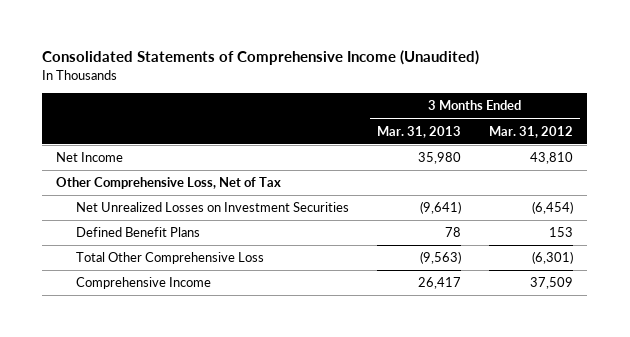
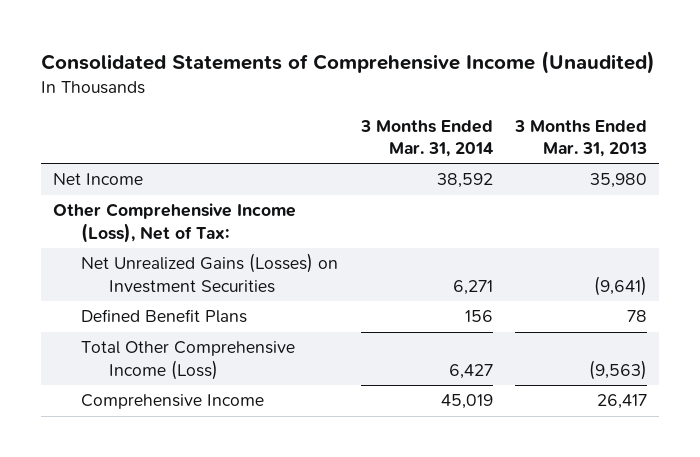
- | 3 Months Ended Mar. 31, 2013 | 3 Months Ended Mar. 31, 2012
+ | 3 Months Ended Mar. 31, 2014 | 3 Months Ended Mar. 31, 2013
- Other Comprehensive Loss, Net of Tax
- Net Unrealized Losses on Investment Securities | (9,641) | (6,454)
+ Other Comprehensive Income (Loss), Net of Tax:
+ Net Unrealized Gains (Losses) on Investment Securities | 6,271 | (9,641)
- Total Other Comprehensive Loss | (9,563) | (6,301)
+ Total Other Comprehensive Income (Loss) | 6,427 | (9,563)

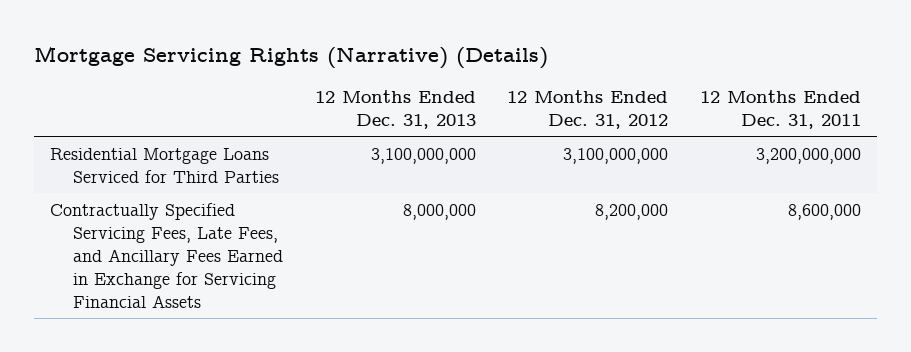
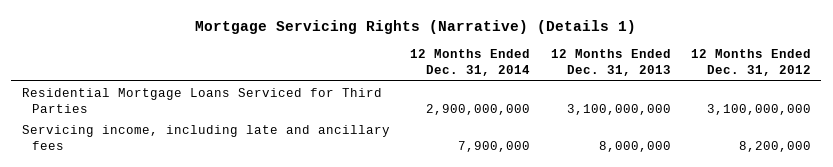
- Mortgage Servicing Rights (Narrative) (Details)
+ Mortgage Servicing Rights (Narrative) (Details 1)
- | 12 Months Ended Dec. 31, 2013 | 12 Months Ended Dec. 31, 2012 | 12 Months Ended Dec. 31, 2011
+ | 12 Months Ended Dec. 31, 2014 | 12 Months Ended Dec. 31, 2013 | 12 Months Ended Dec. 31, 2012
- Contractually Specified Servicing Fees, Late Fees, and Ancillary Fees Earned in Exchange for Servicing Financial Assets | 8,000,000 | 8,200,000 | 8,600,000
+ Servicing income, including late and ancillary fees | 7,900,000 | 8,000,000 | 8,200,000

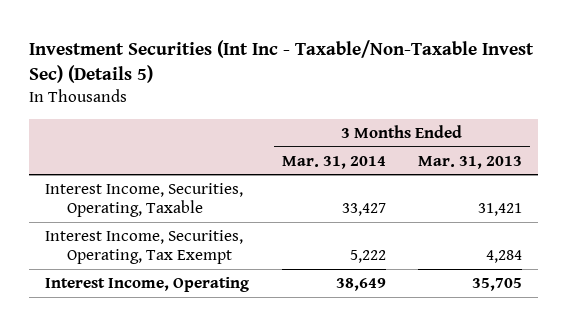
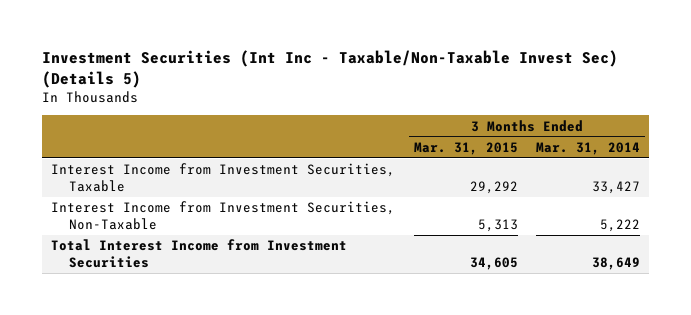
- | 3 Months Ended Mar. 31, 2014 | 3 Months Ended Mar. 31, 2013
+ | 3 Months Ended Mar. 31, 2015 | 3 Months Ended Mar. 31, 2014
- Interest Income, Securities, Operating, Taxable | 33,427 | 31,421
- Interest Income, Securities, Operating, Tax Exempt | 5,222 | 4,284
- Interest Income, Operating | 38,649 | 35,705
+ Interest Income from Investment Securities, Taxable | 29,292 | 33,427
+ Interest Income from Investment Securities, Non-Taxable | 5,313 | 5,222
+ Total Interest Income from Investment Securities | 34,605 | 38,649

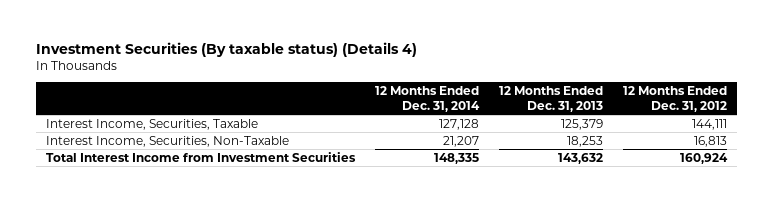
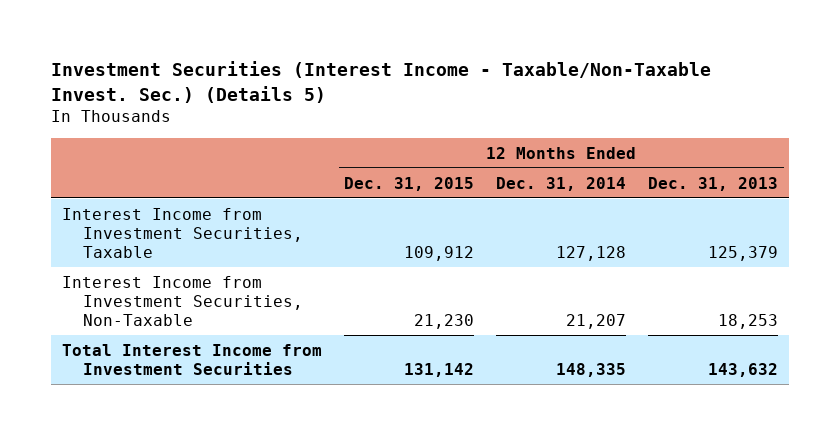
- Investment Securities (By taxable status) (Details 4)
+ Investment Securities (Interest Income - Taxable/Non-Taxable Invest. Sec.) (Details 5)
- | 12 Months Ended Dec. 31, 2014 | 12 Months Ended Dec. 31, 2013 | 12 Months Ended Dec. 31, 2012
+ | 12 Months Ended Dec. 31, 2015 | 12 Months Ended Dec. 31, 2014 | 12 Months Ended Dec. 31, 2013
- Interest Income, Securities, Taxable | 127,128 | 125,379 | 144,111
- Interest Income, Securities, Non-Taxable | 21,207 | 18,253 | 16,813
+ Interest Income from Investment Securities, Taxable | 109,912 | 127,128 | 125,379
+ Interest Income from Investment Securities, Non-Taxable | 21,230 | 21,207 | 18,253

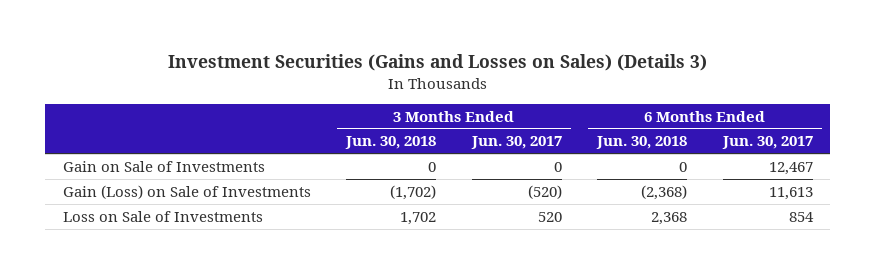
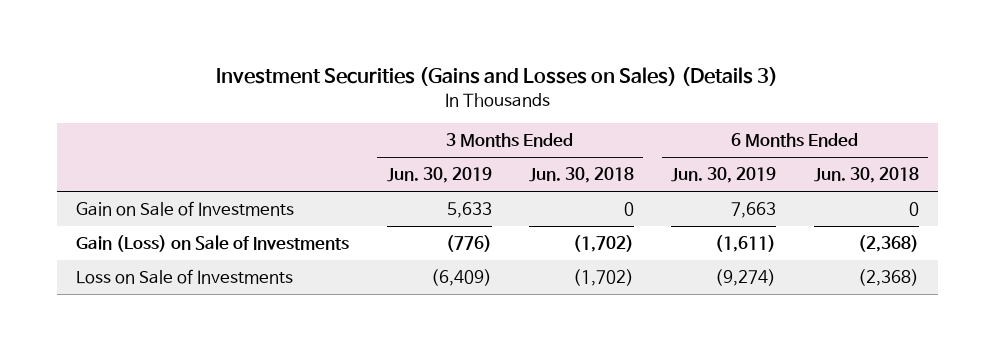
- | 3 Months Ended Jun. 30, 2018 | 3 Months Ended Jun. 30, 2017 | 6 Months Ended Jun. 30, 2018 | 6 Months Ended Jun. 30, 2017
+ | 3 Months Ended Jun. 30, 2019 | 3 Months Ended Jun. 30, 2018 | 6 Months Ended Jun. 30, 2019 | 6 Months Ended Jun. 30, 2018
- Loss on Sale of Investments | 1,702 | 520 | 2,368 | 854
+ Loss on Sale of Investments | (6,409) | (1,702) | (9,274) | (2,368)

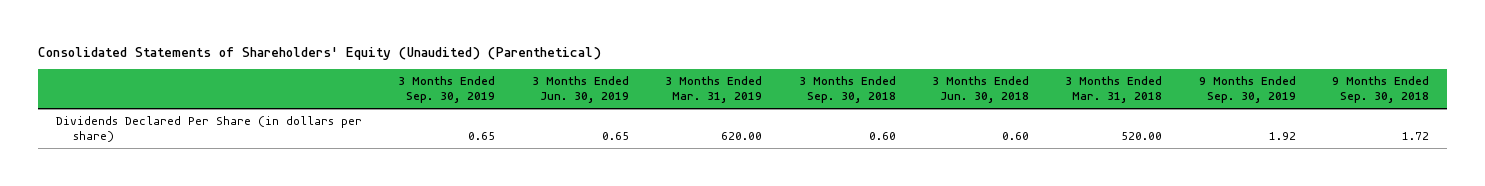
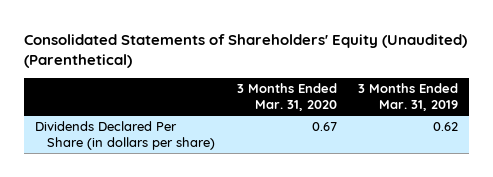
- | 3 Months Ended Sep. 30, 2019 | 3 Months Ended Jun. 30, 2019 | 3 Months Ended Mar. 31, 2019 | 3 Months Ended Sep. 30, 2018 | 3 Months Ended Jun. 30, 2018 | 3 Months Ended Mar. 31, 2018 | 9 Months Ended Sep. 30, 2019 | 9 Months Ended Sep. 30, 2018
+ | 3 Months Ended Mar. 31, 2020 | 3 Months Ended Mar. 31, 2019
- Dividends Declared Per Share (in dollars per share) | 0.65 | 0.65 | 620.00 | 0.60 | 0.60 | 520.00 | 1.92 | 1.72
+ Dividends Declared Per Share (in dollars per share) | 0.67 | 0.62

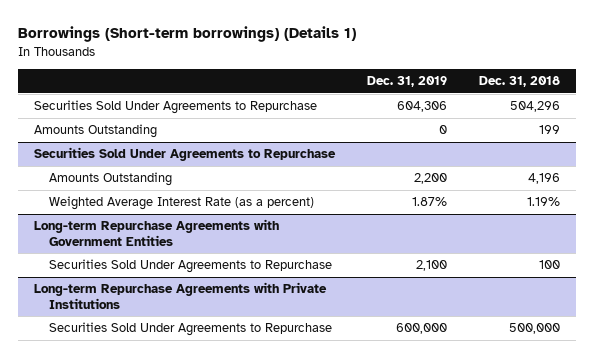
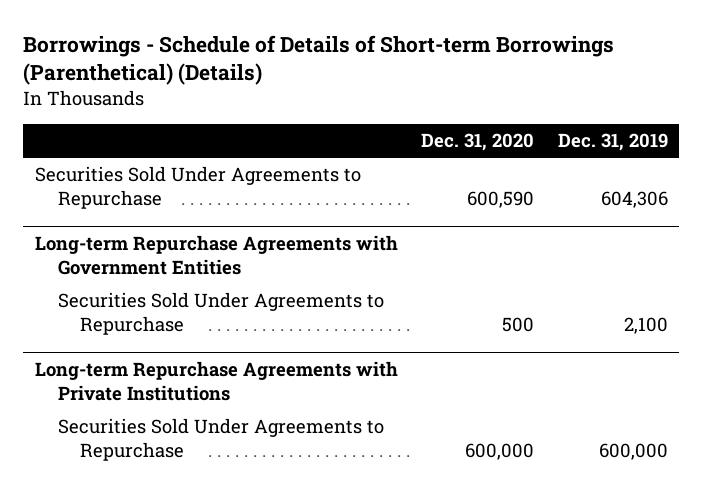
- Borrowings (Short-term borrowings) (Details 1)
+ Borrowings - Schedule of Details of Short-term Borrowings (Parenthetical) (Details)
- | Dec. 31, 2019 | Dec. 31, 2018
+ | Dec. 31, 2020 | Dec. 31, 2019
- Amounts Outstanding | 0 | 199
- Securities Sold Under Agreements to Repurchase
- Amounts Outstanding | 2,200 | 4,196
- Weighted Average Interest Rate (as a percent) | 1.87% | 1.19%

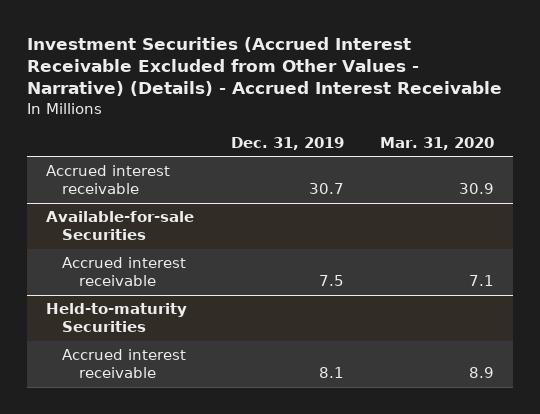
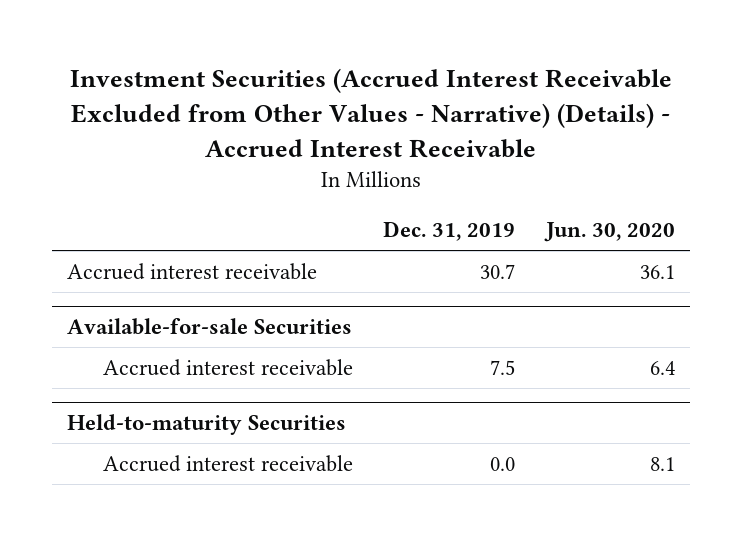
- | Dec. 31, 2019 | Mar. 31, 2020
+ | Dec. 31, 2019 | Jun. 30, 2020
@ Held-to-maturity Securities
- Accrued interest receivable | 8.1 | 8.9
+ Accrued interest receivable | 0.0 | 8.1

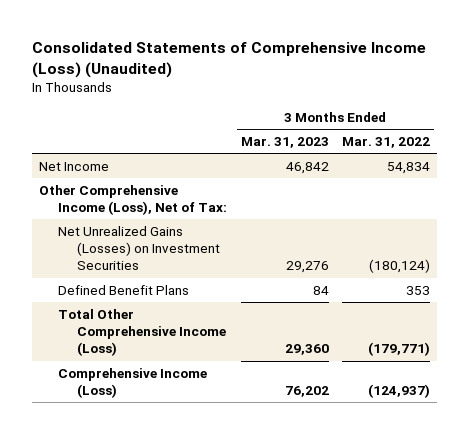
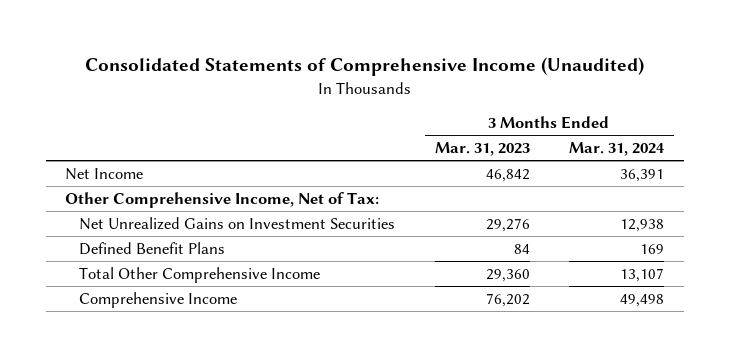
- Consolidated Statements of Comprehensive Income (Loss) (Unaudited)
+ Consolidated Statements of Comprehensive Income (Unaudited)
- | 3 Months Ended Mar. 31, 2023 | 3 Months Ended Mar. 31, 2022
+ | 3 Months Ended Mar. 31, 2023 | 3 Months Ended Mar. 31, 2024
- Other Comprehensive Income (Loss), Net of Tax:
- Net Unrealized Gains (Losses) on Investment Securities | 29,276 | (180,124)
+ Other Comprehensive Income, Net of Tax:
+ Net Unrealized Gains on Investment Securities | 29,276 | 12,938
- Total Other Comprehensive Income (Loss) | 29,360 | (179,771)
- Comprehensive Income (Loss) | 76,202 | (124,937)
+ Total Other Comprehensive Income | 29,360 | 13,107
+ Comprehensive Income | 76,202 | 49,498

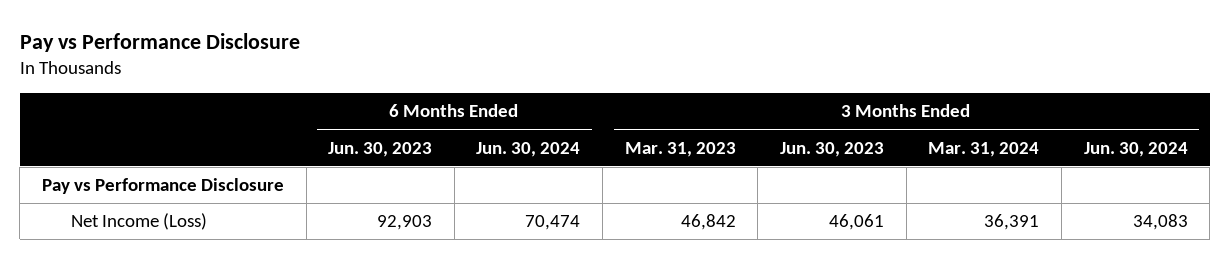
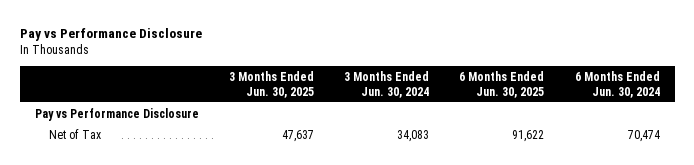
- | 6 Months Ended Jun. 30, 2023 | 6 Months Ended Jun. 30, 2024 | 3 Months Ended Mar. 31, 2023 | 3 Months Ended Jun. 30, 2023 | 3 Months Ended Mar. 31, 2024 | 3 Months Ended Jun. 30, 2024
+ | 3 Months Ended Jun. 30, 2025 | 3 Months Ended Jun. 30, 2024 | 6 Months Ended Jun. 30, 2025 | 6 Months Ended Jun. 30, 2024
- Net Income (Loss) | 92,903 | 70,474 | 46,842 | 46,061 | 36,391 | 34,083
+ Net of Tax | 47,637 | 34,083 | 91,622 | 70,474

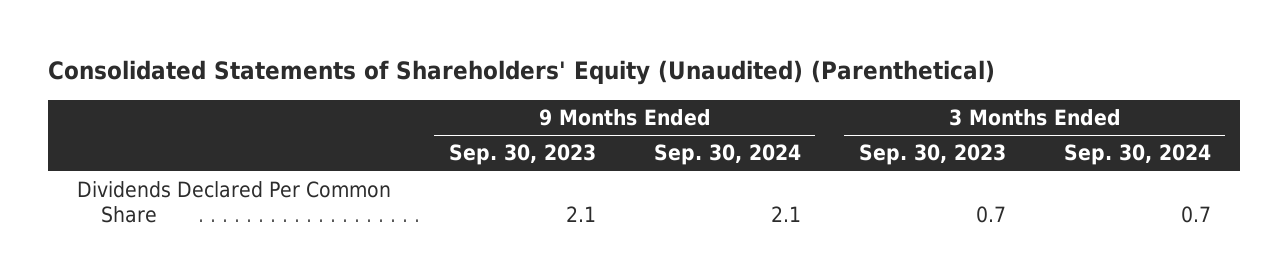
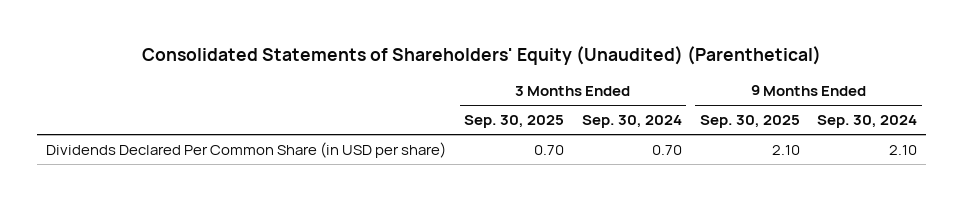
- | 9 Months Ended Sep. 30, 2023 | 9 Months Ended Sep. 30, 2024 | 3 Months Ended Sep. 30, 2023 | 3 Months Ended Sep. 30, 2024
+ | 3 Months Ended Sep. 30, 2025 | 3 Months Ended Sep. 30, 2024 | 9 Months Ended Sep. 30, 2025 | 9 Months Ended Sep. 30, 2024
- Dividends Declared Per Common Share | 2.1 | 2.1 | 0.7 | 0.7
+ Dividends Declared Per Common Share (in USD per share) | 0.70 | 0.70 | 2.10 | 2.10

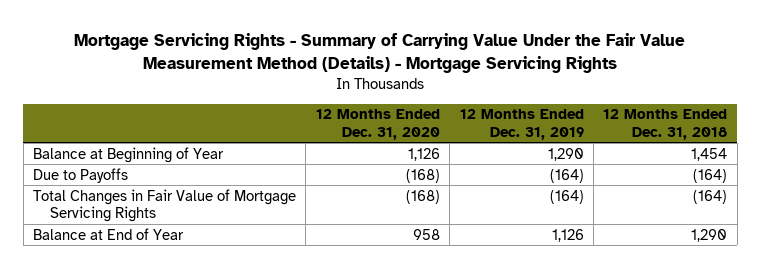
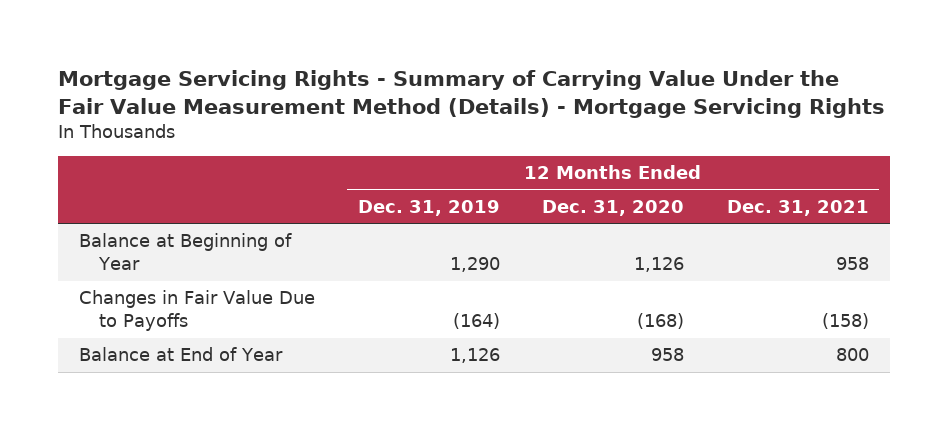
- | 12 Months Ended Dec. 31, 2020 | 12 Months Ended Dec. 31, 2019 | 12 Months Ended Dec. 31, 2018
+ | 12 Months Ended Dec. 31, 2019 | 12 Months Ended Dec. 31, 2020 | 12 Months Ended Dec. 31, 2021
- Due to Payoffs | (168) | (164) | (164)
- Total Changes in Fair Value of Mortgage Servicing Rights | (168) | (164) | (164)
+ Changes in Fair Value Due to Payoffs | (164) | (168) | (158)

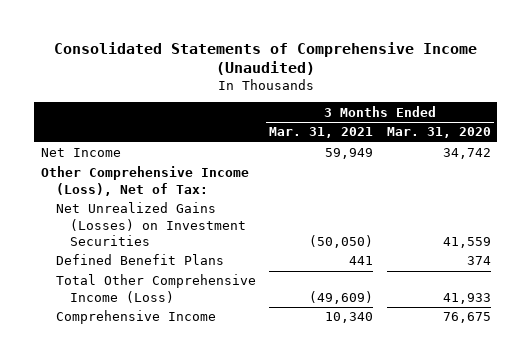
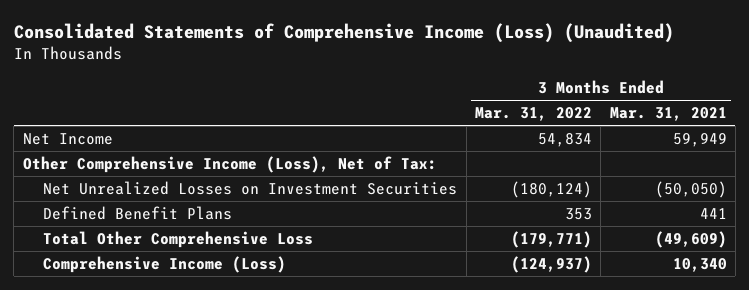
- Consolidated Statements of Comprehensive Income (Unaudited)
+ Consolidated Statements of Comprehensive Income (Loss) (Unaudited)
- | 3 Months Ended Mar. 31, 2021 | 3 Months Ended Mar. 31, 2020
+ | 3 Months Ended Mar. 31, 2022 | 3 Months Ended Mar. 31, 2021
- Net Unrealized Gains (Losses) on Investment Securities | (50,050) | 41,559
+ Net Unrealized Losses on Investment Securities | (180,124) | (50,050)
- Total Other Comprehensive Income (Loss) | (49,609) | 41,933
- Comprehensive Income | 10,340 | 76,675
+ Total Other Comprehensive Loss | (179,771) | (49,609)
+ Comprehensive Income (Loss) | (124,937) | 10,340

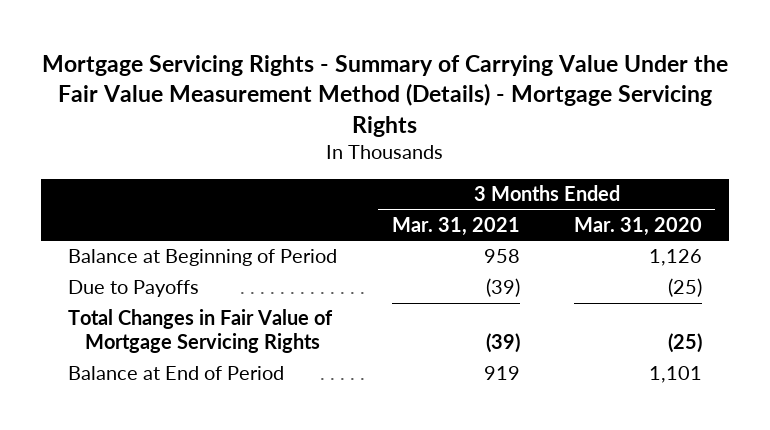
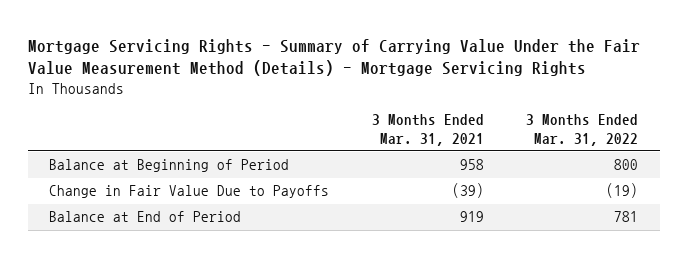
- | 3 Months Ended Mar. 31, 2021 | 3 Months Ended Mar. 31, 2020
+ | 3 Months Ended Mar. 31, 2021 | 3 Months Ended Mar. 31, 2022
- Due to Payoffs | (39) | (25)
- Total Changes in Fair Value of Mortgage Servicing Rights | (39) | (25)
+ Change in Fair Value Due to Payoffs | (39) | (19)

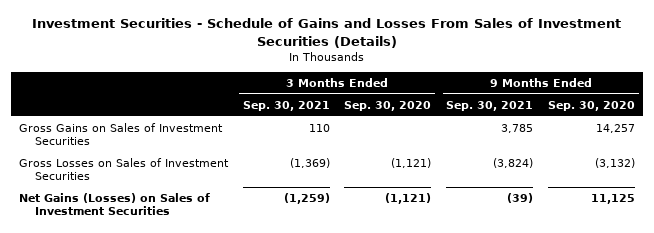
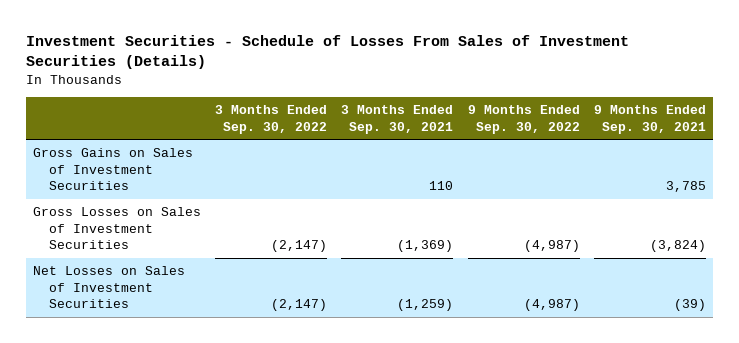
- Investment Securities - Schedule of Gains and Losses From Sales of Investment Securities (Details)
+ Investment Securities - Schedule of Losses From Sales of Investment Securities (Details)
- | 3 Months Ended Sep. 30, 2021 | 3 Months Ended Sep. 30, 2020 | 9 Months Ended Sep. 30, 2021 | 9 Months Ended Sep. 30, 2020
+ | 3 Months Ended Sep. 30, 2022 | 3 Months Ended Sep. 30, 2021 | 9 Months Ended Sep. 30, 2022 | 9 Months Ended Sep. 30, 2021
- Net Gains (Losses) on Sales of Investment Securities | (1,259) | (1,121) | (39) | 11,125
+ Net Losses on Sales of Investment Securities | (2,147) | (1,259) | (4,987) | (39)

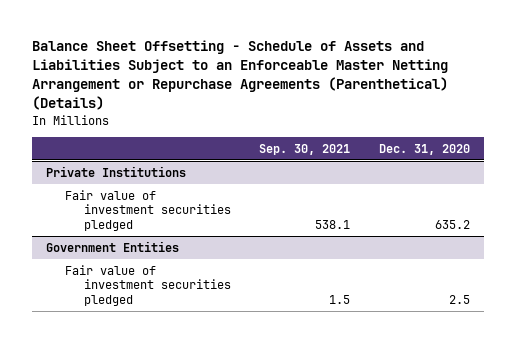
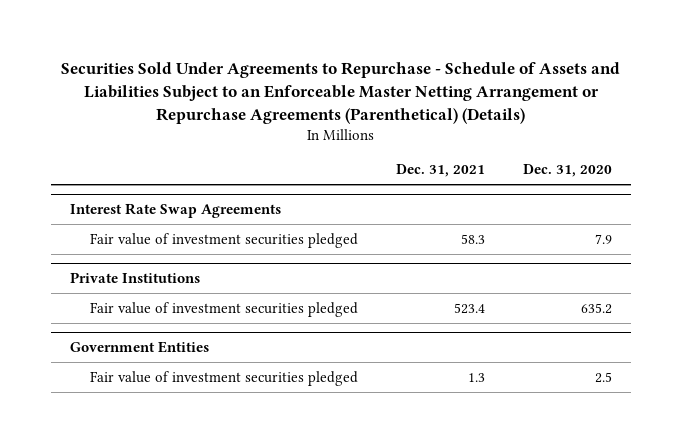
- Balance Sheet Offsetting - Schedule of Assets and Liabilities Subject to an Enforceable Master Netting Arrangement or Repurchase Agreements (Parenthetical) (Details)
+ Securities Sold Under Agreements to Repurchase - Schedule of Assets and Liabilities Subject to an Enforceable Master Netting Arrangement or Repurchase Agreements (Parenthetical) (Details)
- | Sep. 30, 2021 | Dec. 31, 2020
+ | Dec. 31, 2021 | Dec. 31, 2020
+ Interest Rate Swap Agreements
+ Fair value of investment securities pledged | 58.3 | 7.9

